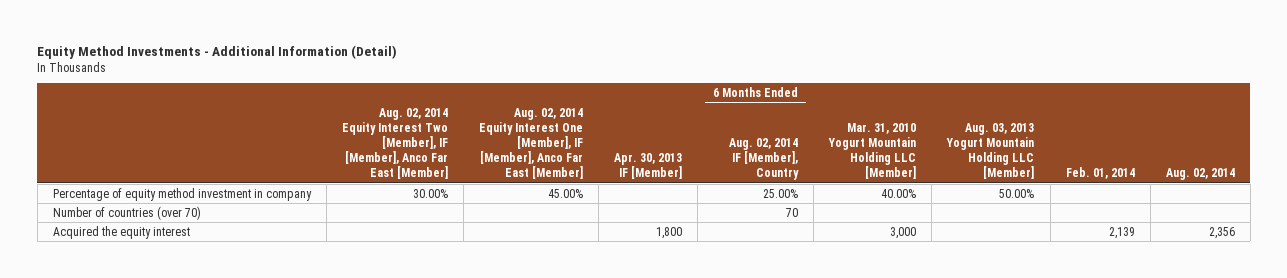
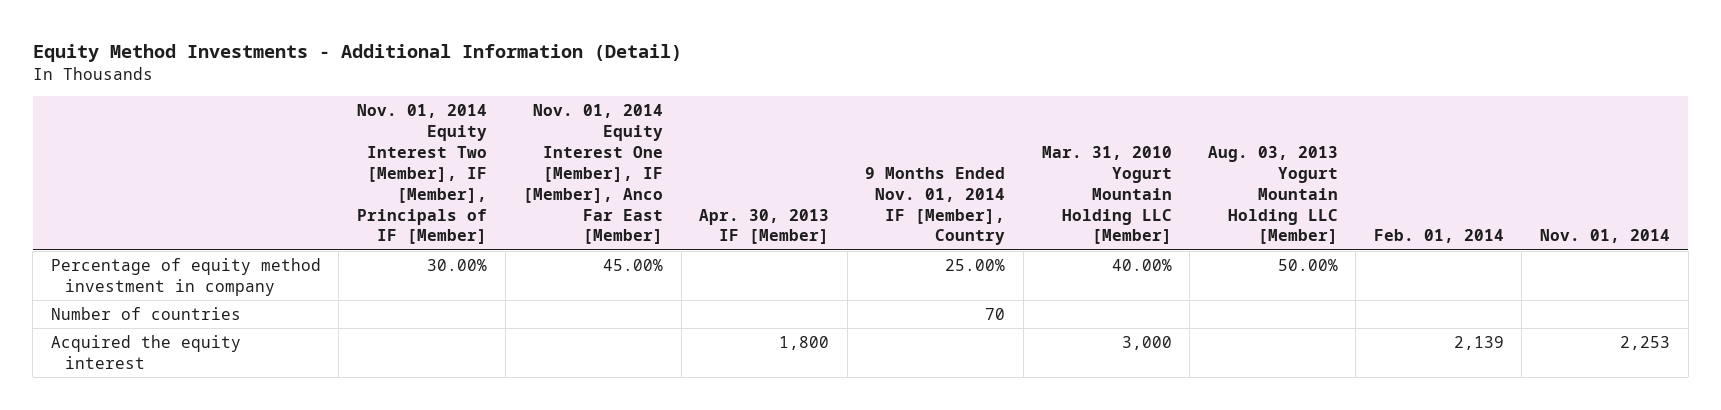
- | Aug. 02, 2014 Equity Interest Two [Member], IF [Member], Anco Far East [Member] | Aug. 02, 2014 Equity Interest One [Member], IF [Member], Anco Far East [Member] | Apr. 30, 2013 IF [Member] | 6 Months Ended Aug. 02, 2014 IF [Member], Country | Mar. 31, 2010 Yogurt Mountain Holding LLC [Member] | Aug. 03, 2013 Yogurt Mountain Holding LLC [Member] | Feb. 01, 2014 | Aug. 02, 2014
+ | Nov. 01, 2014 Equity Interest Two [Member], IF [Member], Principals of IF [Member] | Nov. 01, 2014 Equity Interest One [Member], IF [Member], Anco Far East [Member] | Apr. 30, 2013 IF [Member] | 9 Months Ended Nov. 01, 2014 IF [Member], Country | Mar. 31, 2010 Yogurt Mountain Holding LLC [Member] | Aug. 03, 2013 Yogurt Mountain Holding LLC [Member] | Feb. 01, 2014 | Nov. 01, 2014
- Number of countries (over 70) | | | | 70 | | | |
+ Number of countries | | | | 70 | | | |

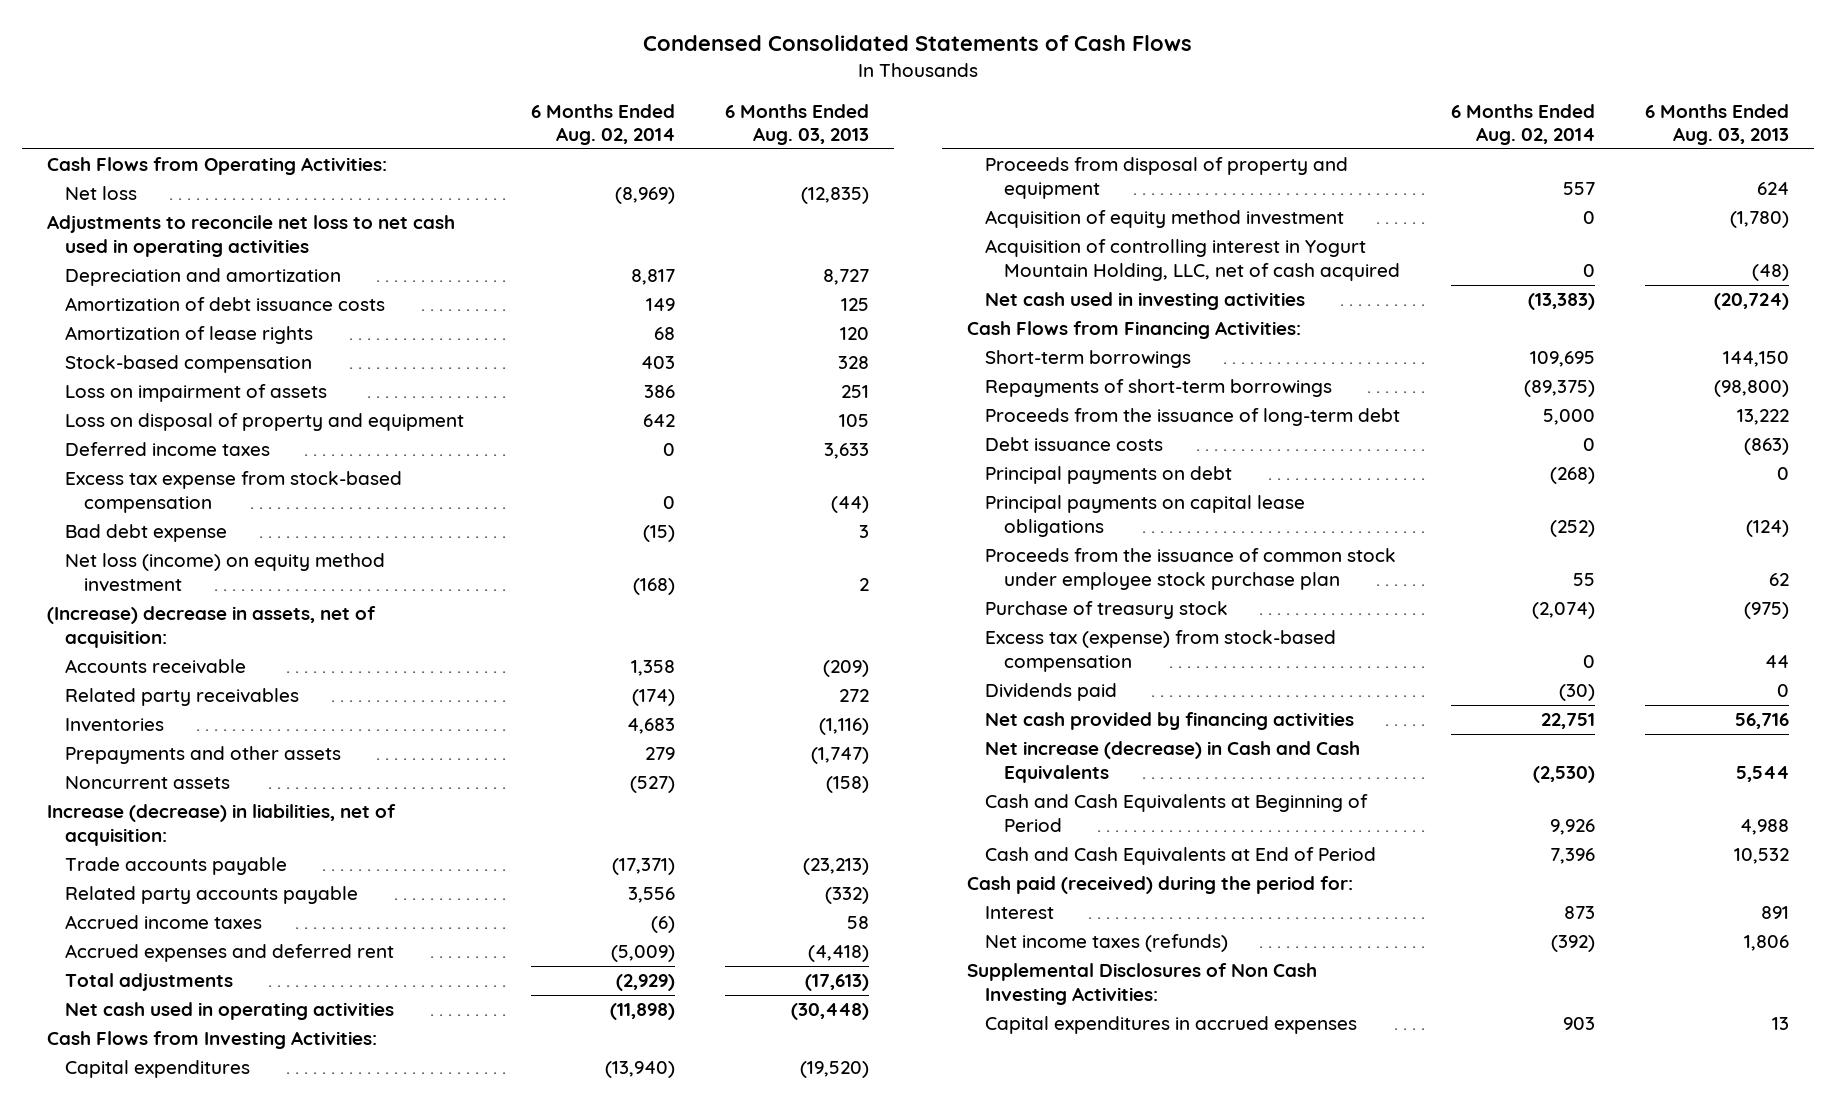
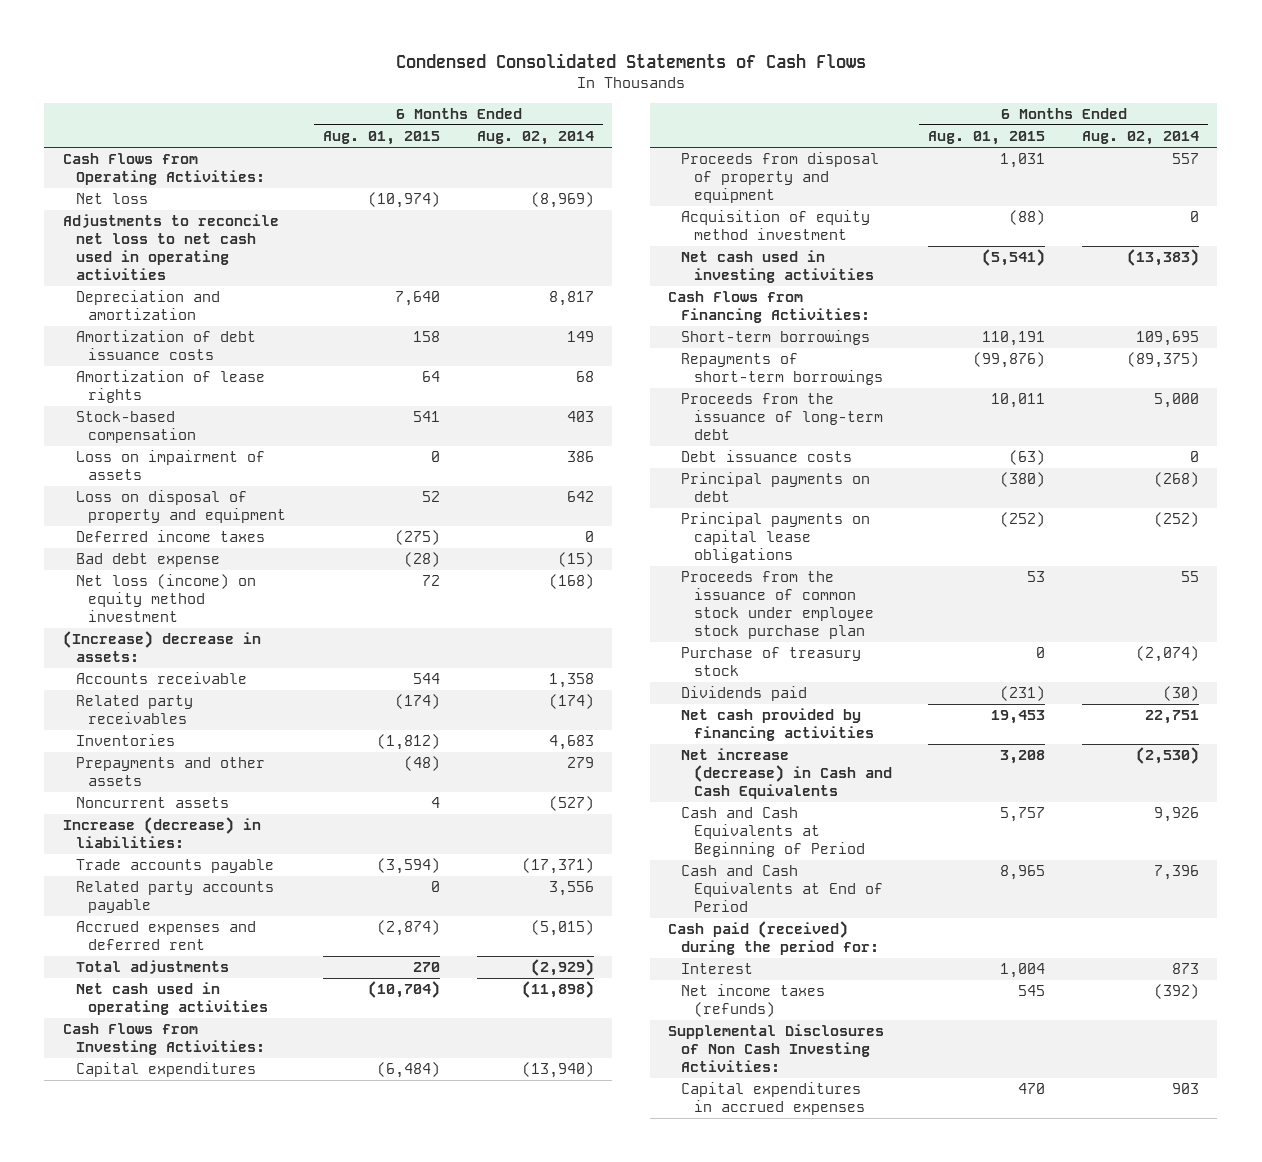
- | 6 Months Ended Aug. 02, 2014 | 6 Months Ended Aug. 03, 2013
+ | 6 Months Ended Aug. 01, 2015 | 6 Months Ended Aug. 02, 2014
- Excess tax expense from stock-based compensation | 0 | (44)
- (Increase) decrease in assets, net of acquisition:
+ (Increase) decrease in assets:
- Increase (decrease) in liabilities, net of acquisition:
+ Increase (decrease) in liabilities:
- Accrued income taxes | (6) | 58
- Accrued expenses and deferred rent | (5,009) | (4,418)
+ Accrued expenses and deferred rent | (2,874) | (5,015)
- Acquisition of controlling interest in Yogurt Mountain Holding, LLC, net of cash acquired | 0 | (48)
- Excess tax (expense) from stock-based compensation | 0 | 44

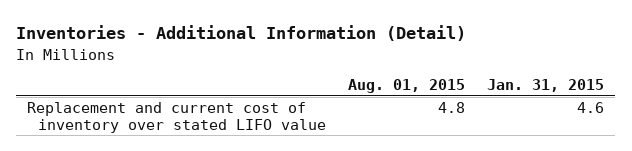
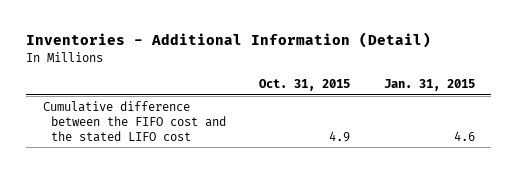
- | Aug. 01, 2015 | Jan. 31, 2015
+ | Oct. 31, 2015 | Jan. 31, 2015
- Replacement and current cost of inventory over stated LIFO value | 4.8 | 4.6
+ Cumulative difference between the FIFO cost and the stated LIFO cost | 4.9 | 4.6

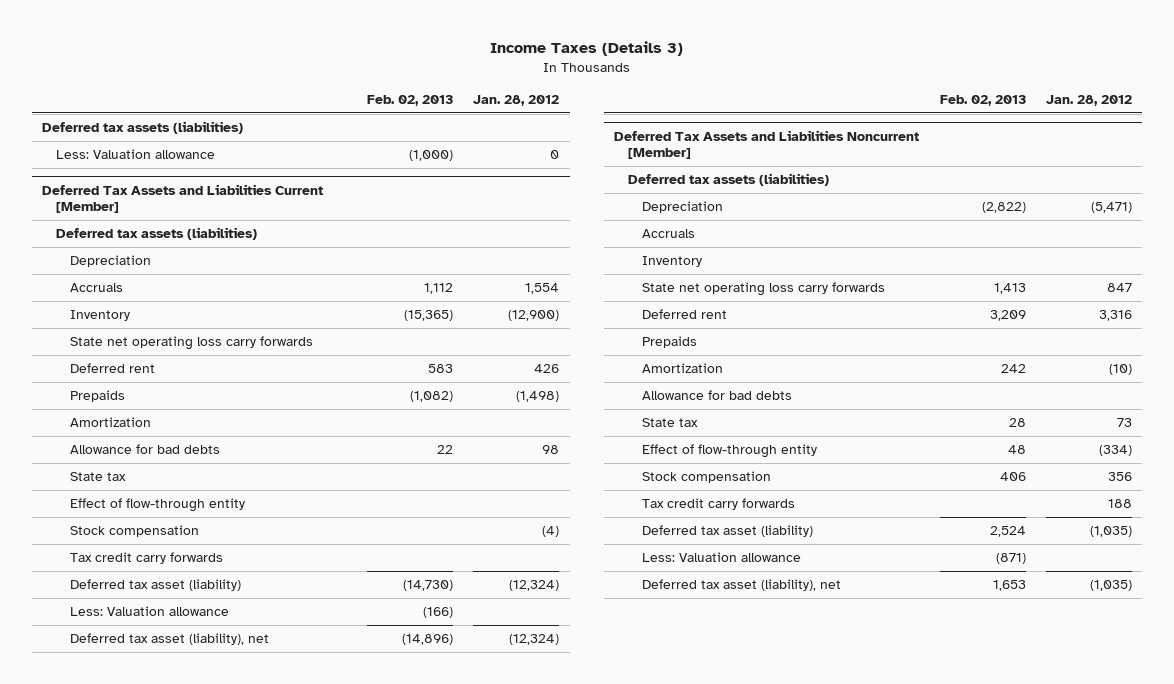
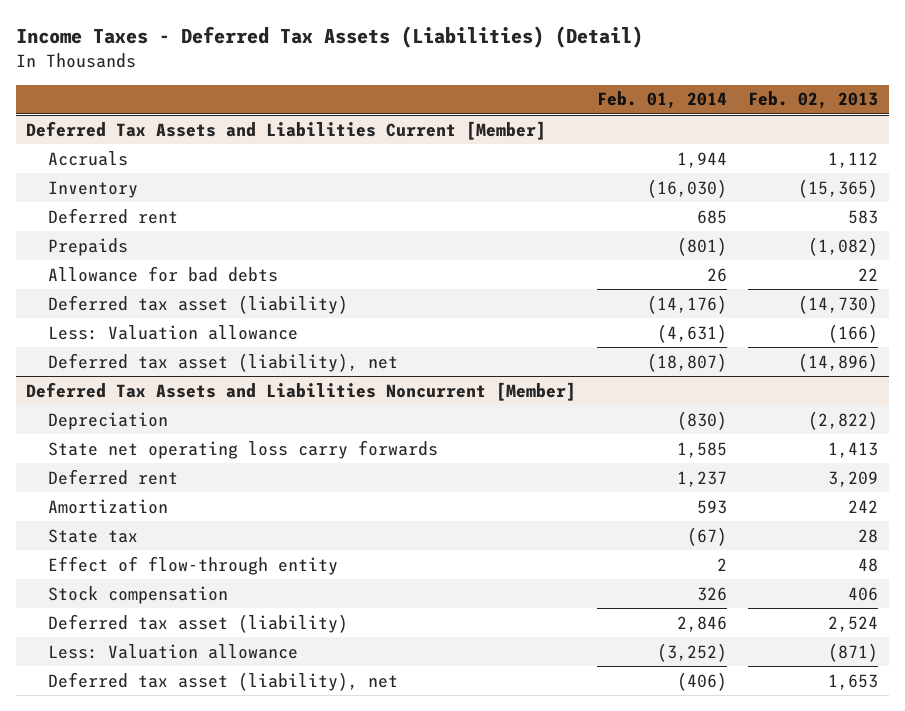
- Income Taxes (Details 3)
+ Income Taxes - Deferred Tax Assets (Liabilities) (Detail)
- | Feb. 02, 2013 | Jan. 28, 2012
+ | Feb. 01, 2014 | Feb. 02, 2013
- Deferred tax assets (liabilities)
- Less: Valuation allowance | (1,000) | 0
@ Deferred Tax Assets and Liabilities Current [Member]
- Deferred tax assets (liabilities)
- Depreciation
- State net operating loss carry forwards
- Amortization
- State tax
- Effect of flow-through entity
- Stock compensation | | (4)
- Tax credit carry forwards
@ Deferred Tax Assets and Liabilities Noncurrent [Member]
- Deferred tax assets (liabilities)
- Accruals
- Inventory
- Prepaids
- Allowance for bad debts
- Tax credit carry forwards | | 188

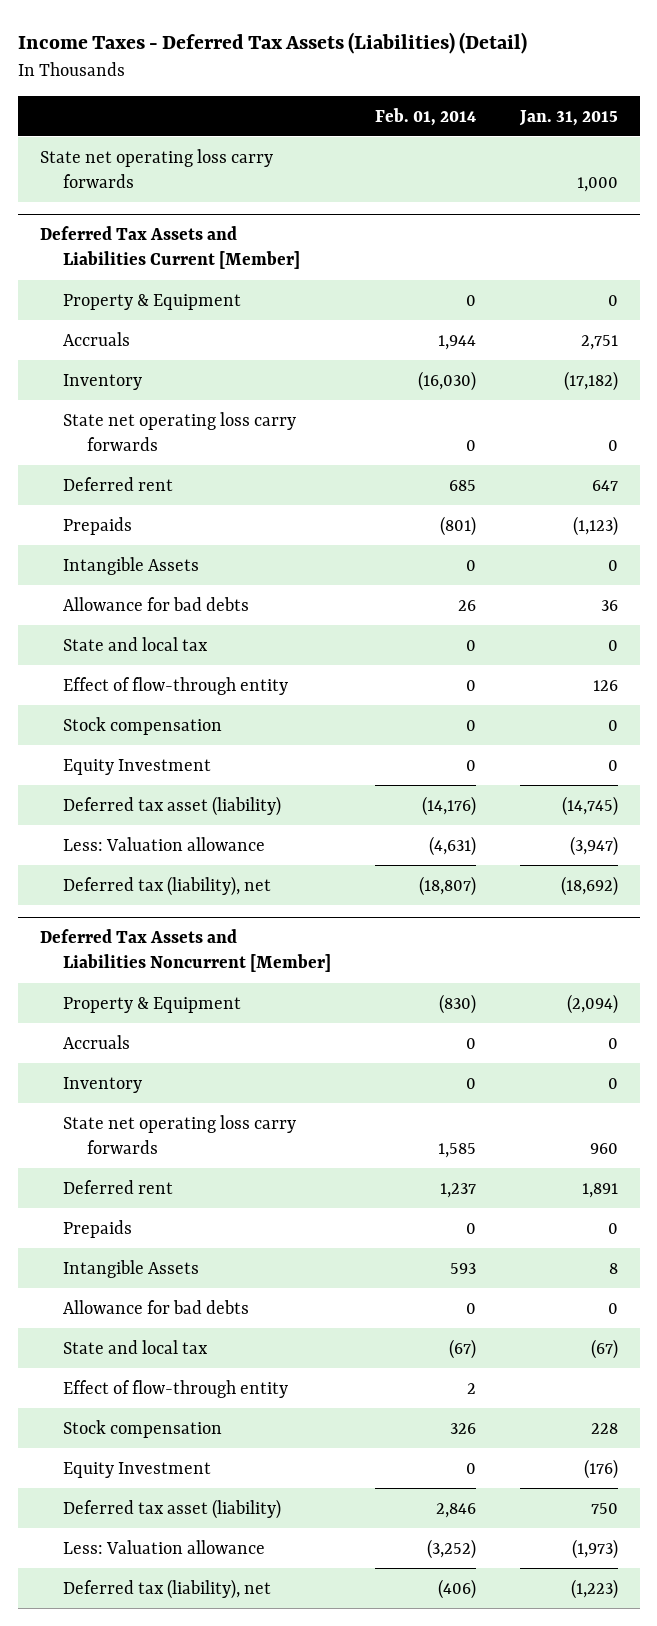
- | Feb. 01, 2014 | Feb. 02, 2013
+ | Feb. 01, 2014 | Jan. 31, 2015
+ State net operating loss carry forwards | | 1,000
@ Deferred Tax Assets and Liabilities Current [Member]
+ Property & Equipment | 0 | 0
+ State net operating loss carry forwards | 0 | 0
+ Intangible Assets | 0 | 0
+ State and local tax | 0 | 0
+ Effect of flow-through entity | 0 | 126
+ Stock compensation | 0 | 0
+ Equity Investment | 0 | 0
- Deferred tax asset (liability), net | (18,807) | (14,896)
+ Deferred tax (liability), net | (18,807) | (18,692)
@ Deferred Tax Assets and Liabilities Noncurrent [Member]
- Depreciation | (830) | (2,822)
+ Property & Equipment | (830) | (2,094)
+ Accruals | 0 | 0
+ Inventory | 0 | 0
- Amortization | 593 | 242
- State tax | (67) | 28
+ Prepaids | 0 | 0
+ Intangible Assets | 593 | 8
+ Allowance for bad debts | 0 | 0
+ State and local tax | (67) | (67)
+ Equity Investment | 0 | (176)
- Deferred tax asset (liability), net | (406) | 1,653
+ Deferred tax (liability), net | (406) | (1,223)

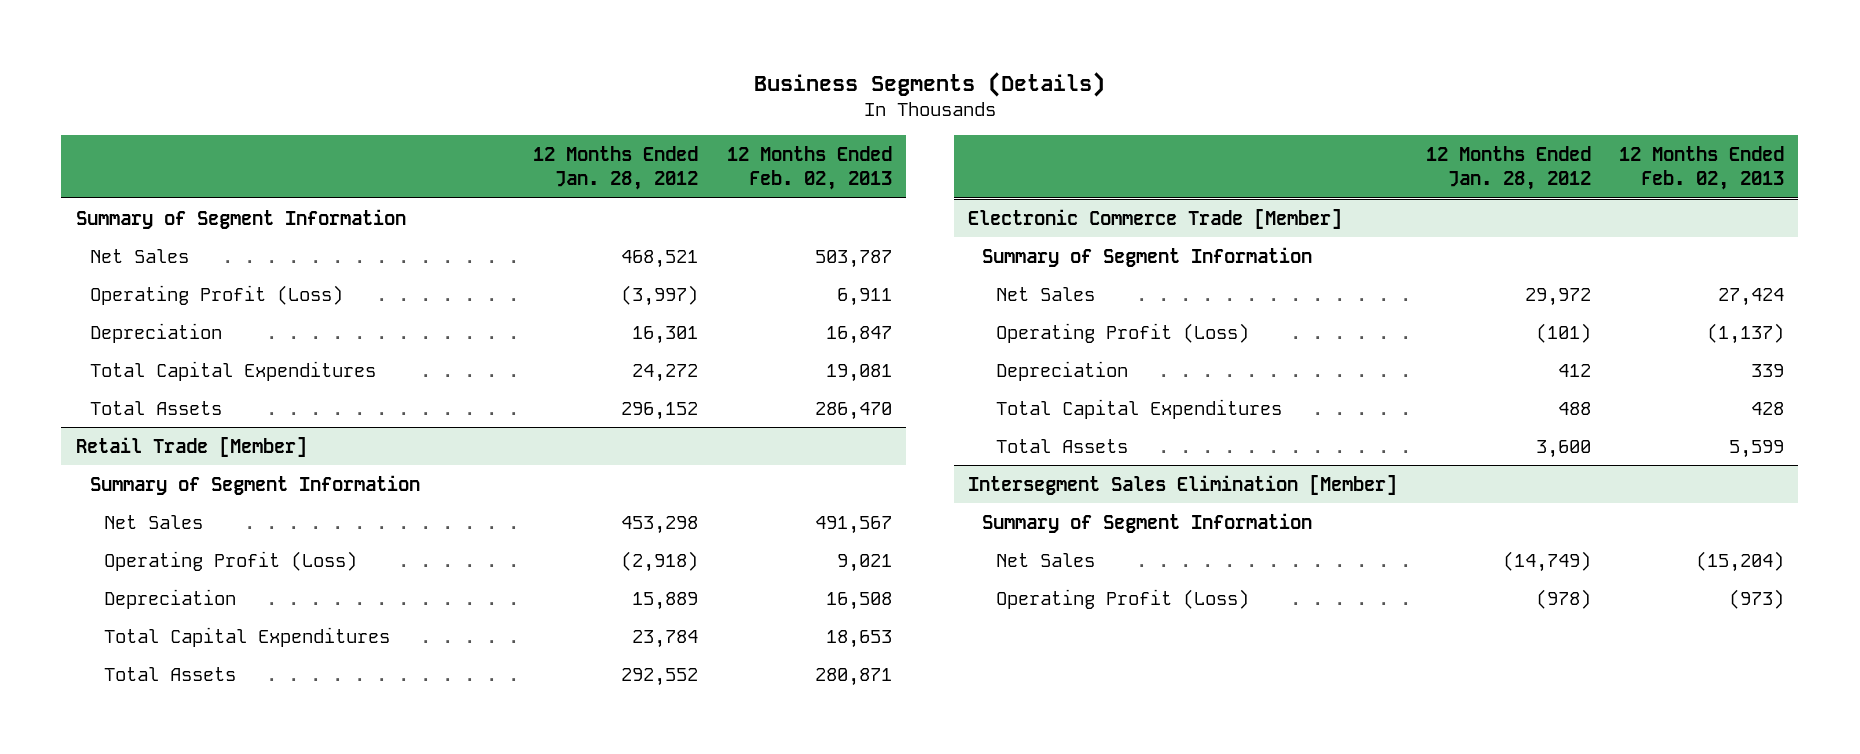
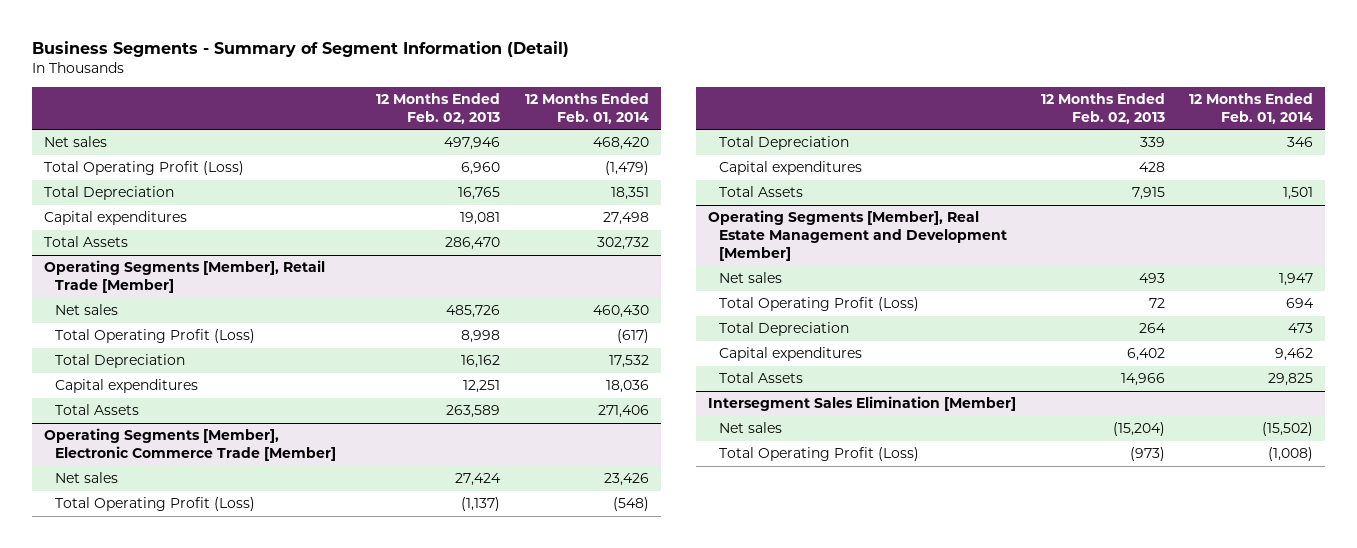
- Business Segments (Details)
+ Business Segments - Summary of Segment Information (Detail)
- | 12 Months Ended Jan. 28, 2012 | 12 Months Ended Feb. 02, 2013
+ | 12 Months Ended Feb. 02, 2013 | 12 Months Ended Feb. 01, 2014
- Summary of Segment Information
- Net Sales | 468,521 | 503,787
- Operating Profit (Loss) | (3,997) | 6,911
- Depreciation | 16,301 | 16,847
- Total Capital Expenditures | 24,272 | 19,081
+ Net sales | 497,946 | 468,420
+ Total Operating Profit (Loss) | 6,960 | (1,479)
+ Total Depreciation | 16,765 | 18,351
+ Capital expenditures | 19,081 | 27,498
- Retail Trade [Member]
- Summary of Segment Information
- Net Sales | 453,298 | 491,567
- Operating Profit (Loss) | (2,918) | 9,021
- Depreciation | 15,889 | 16,508
- Total Capital Expenditures | 23,784 | 18,653
- Total Assets | 292,552 | 280,871
- Electronic Commerce Trade [Member]
- Summary of Segment Information
- Net Sales | 29,972 | 27,424
- Operating Profit (Loss) | (101) | (1,137)
- Depreciation | 412 | 339
- Total Capital Expenditures | 488 | 428
- Total Assets | 3,600 | 5,599
+ Operating Segments [Member], Retail Trade [Member]
+ Net sales | 485,726 | 460,430
+ Total Operating Profit (Loss) | 8,998 | (617)
+ Total Depreciation | 16,162 | 17,532
+ Capital expenditures | 12,251 | 18,036
+ Total Assets | 263,589 | 271,406
+ Operating Segments [Member], Electronic Commerce Trade [Member]
+ Net sales | 27,424 | 23,426
+ Total Operating Profit (Loss) | (1,137) | (548)
+ Total Depreciation | 339 | 346
+ Capital expenditures | 428 |
+ Total Assets | 7,915 | 1,501
+ Operating Segments [Member], Real Estate Management and Development [Member]
+ Net sales | 493 | 1,947
+ Total Operating Profit (Loss) | 72 | 694
+ Total Depreciation | 264 | 473
+ Capital expenditures | 6,402 | 9,462
+ Total Assets | 14,966 | 29,825
@ Intersegment Sales Elimination [Member]
- Summary of Segment Information
- Net Sales | (14,749) | (15,204)
- Operating Profit (Loss) | (978) | (973)
+ Net sales | (15,204) | (15,502)
+ Total Operating Profit (Loss) | (973) | (1,008)

